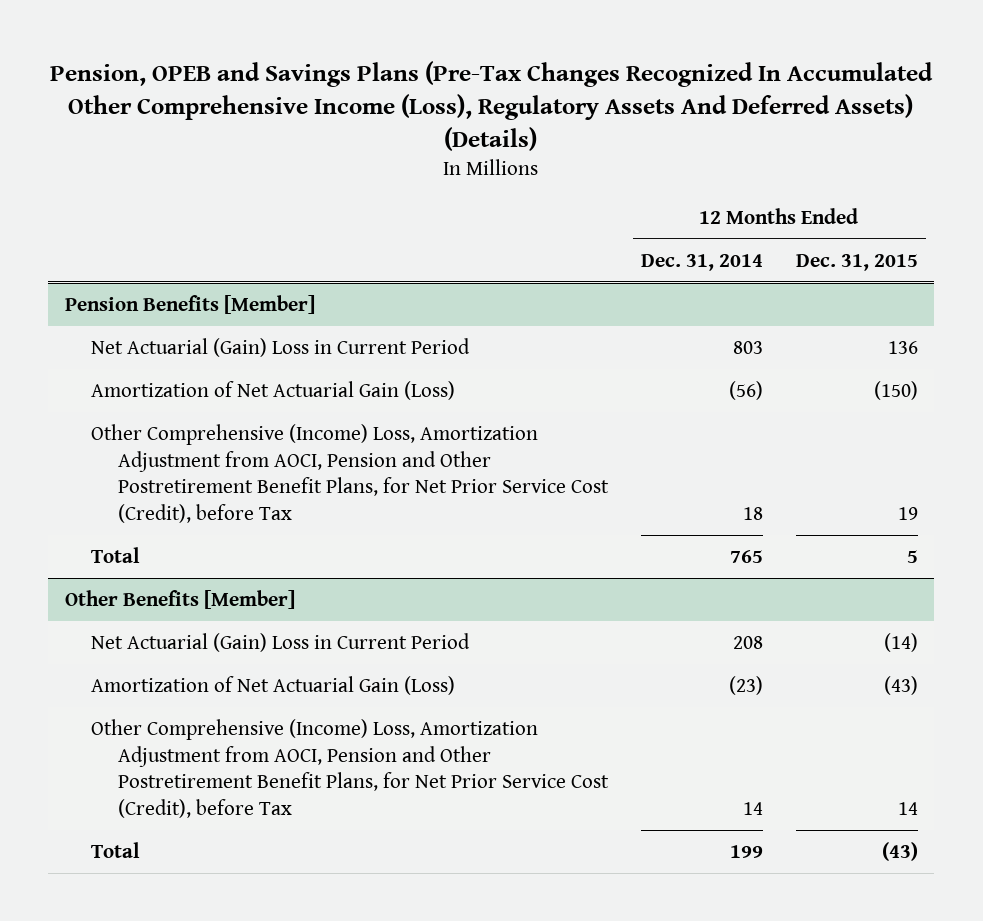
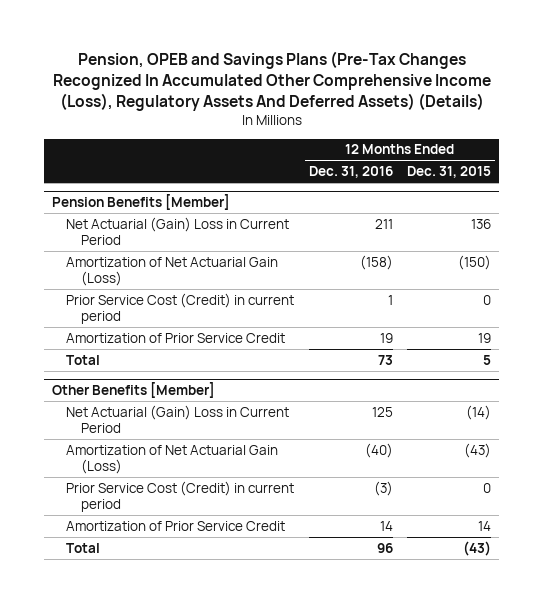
- | 12 Months Ended Dec. 31, 2014 | 12 Months Ended Dec. 31, 2015
+ | 12 Months Ended Dec. 31, 2016 | 12 Months Ended Dec. 31, 2015
@ Pension Benefits [Member]
- Other Comprehensive (Income) Loss, Amortization Adjustment from AOCI, Pension and Other Postretirement Benefit Plans, for Net Prior Service Cost (Credit), before Tax | 18 | 19
+ Prior Service Cost (Credit) in current period | 1 | 0
+ Amortization of Prior Service Credit | 19 | 19
@ Other Benefits [Member]
- Other Comprehensive (Income) Loss, Amortization Adjustment from AOCI, Pension and Other Postretirement Benefit Plans, for Net Prior Service Cost (Credit), before Tax | 14 | 14
+ Prior Service Cost (Credit) in current period | (3) | 0
+ Amortization of Prior Service Credit | 14 | 14

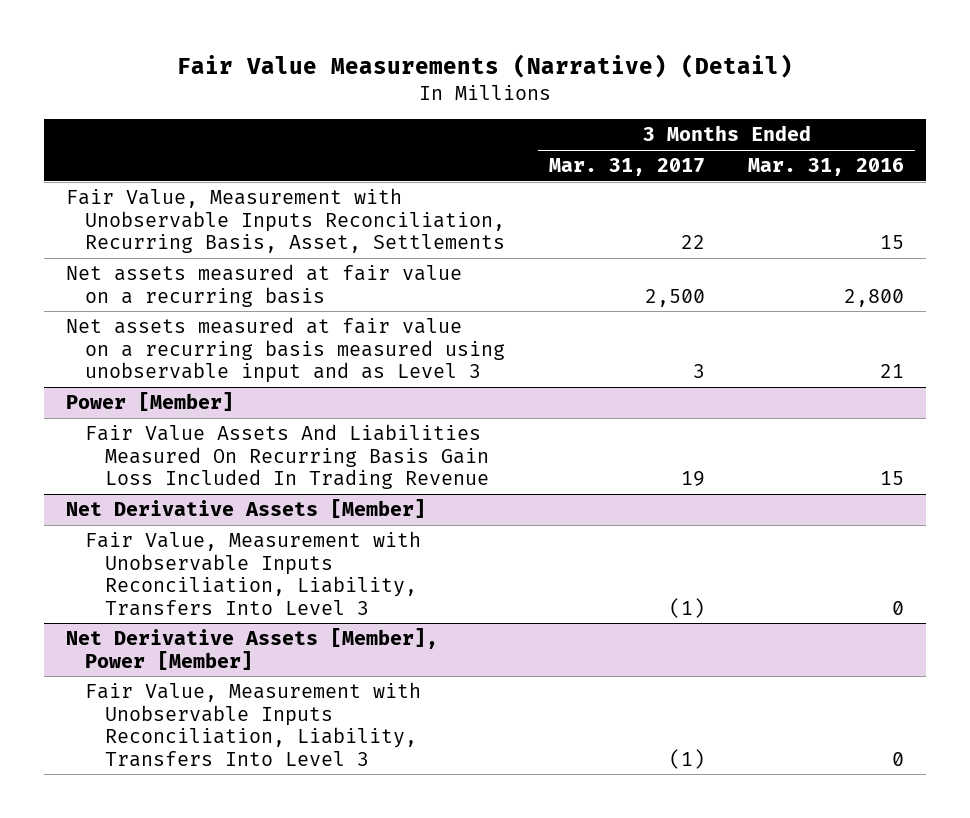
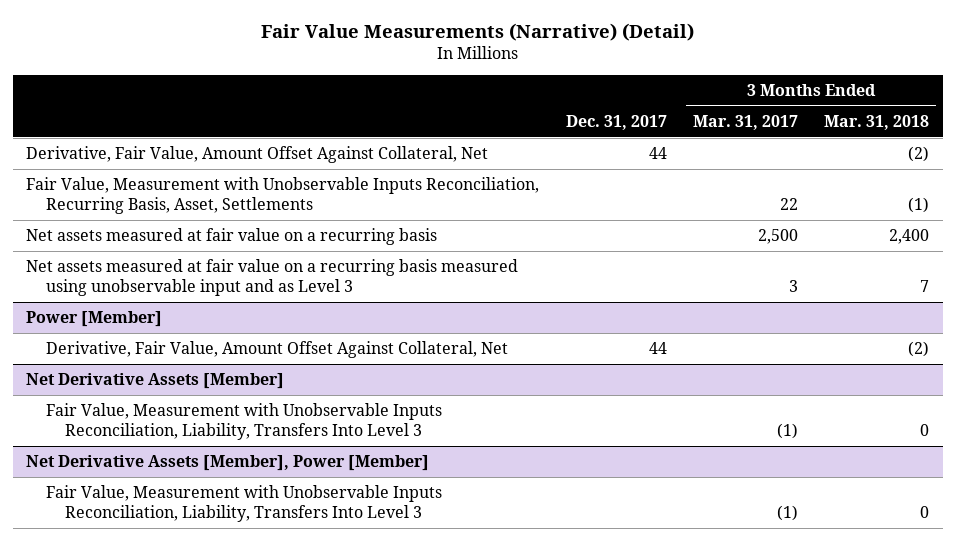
- | 3 Months Ended Mar. 31, 2017 | 3 Months Ended Mar. 31, 2016
+ | Dec. 31, 2017 | 3 Months Ended Mar. 31, 2017 | 3 Months Ended Mar. 31, 2018
+ Derivative, Fair Value, Amount Offset Against Collateral, Net | 44 | | (2)
@ Power [Member]
- Fair Value Assets And Liabilities Measured On Recurring Basis Gain Loss Included In Trading Revenue | 19 | 15
+ Derivative, Fair Value, Amount Offset Against Collateral, Net | 44 | | (2)

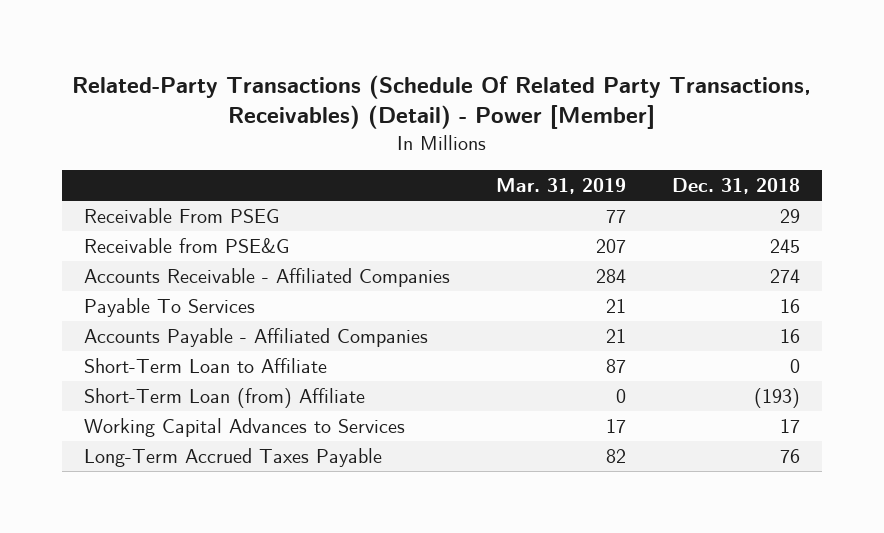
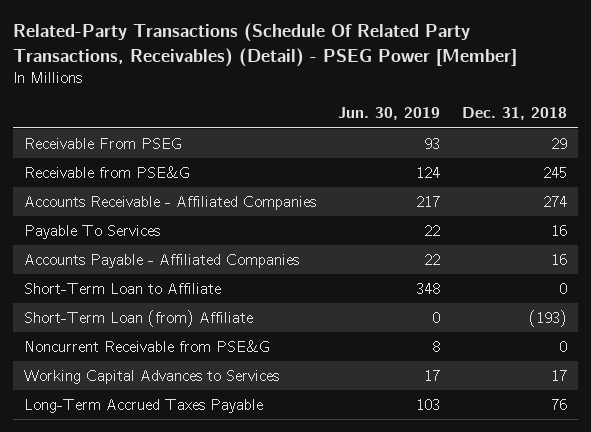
- Related-Party Transactions (Schedule Of Related Party Transactions, Receivables) (Detail) - Power [Member]
+ Related-Party Transactions (Schedule Of Related Party Transactions, Receivables) (Detail) - PSEG Power [Member]
- | Mar. 31, 2019 | Dec. 31, 2018
+ | Jun. 30, 2019 | Dec. 31, 2018
+ Noncurrent Receivable from PSE&G | 8 | 0

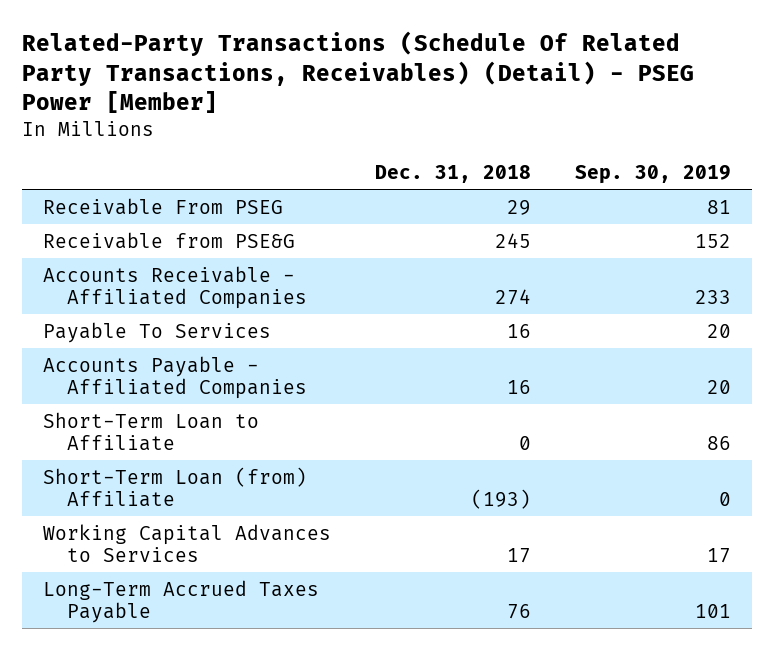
- | Jun. 30, 2019 | Dec. 31, 2018
+ | Dec. 31, 2018 | Sep. 30, 2019
- Noncurrent Receivable from PSE&G | 8 | 0

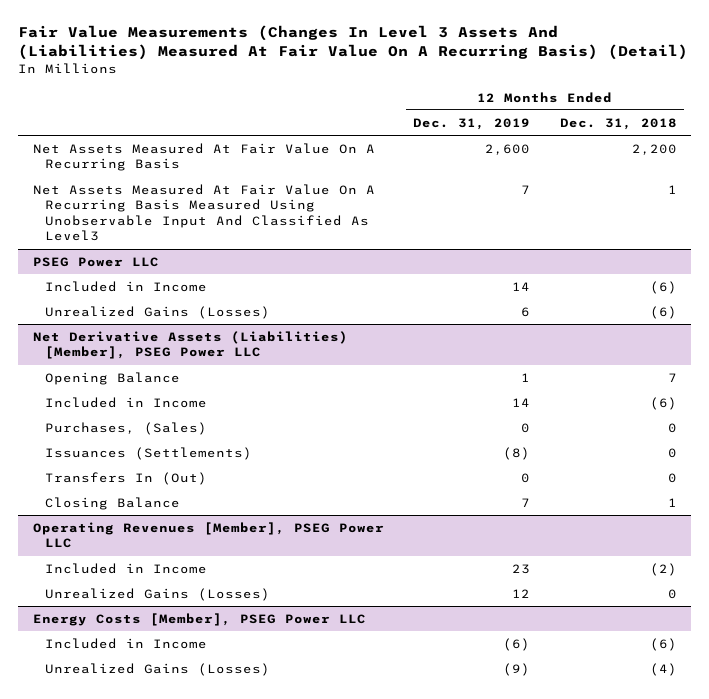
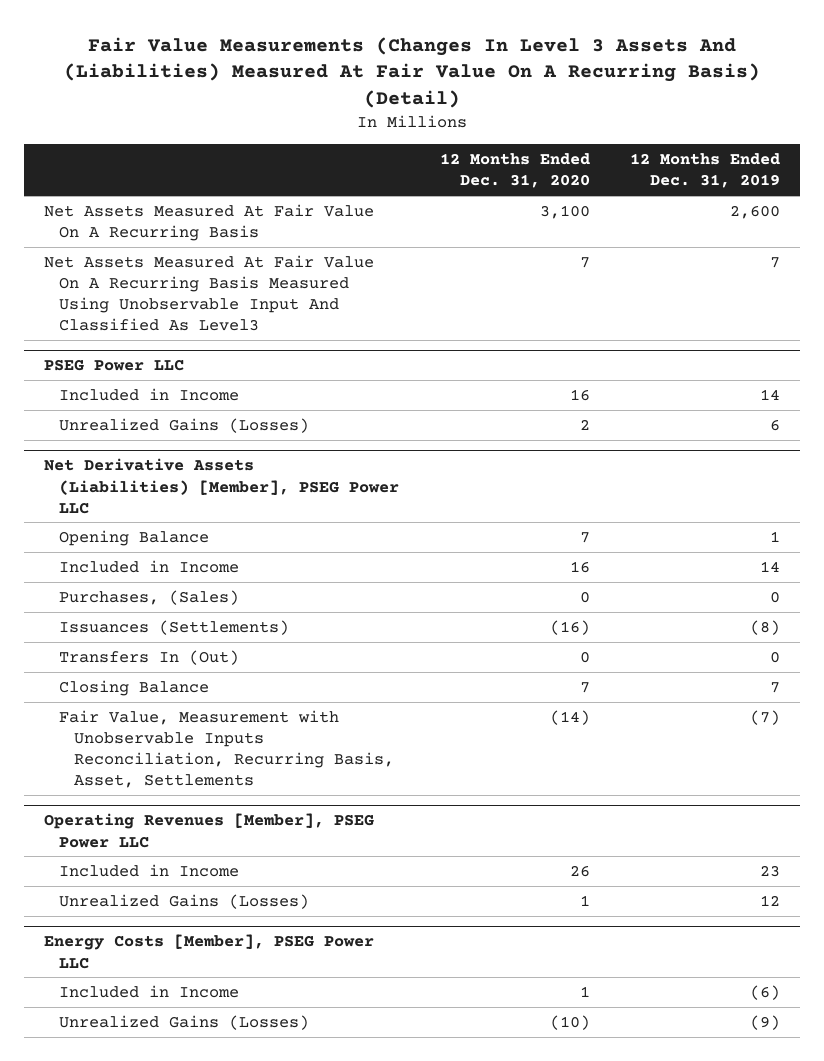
- | 12 Months Ended Dec. 31, 2019 | 12 Months Ended Dec. 31, 2018
+ | 12 Months Ended Dec. 31, 2020 | 12 Months Ended Dec. 31, 2019
@ Net Derivative Assets (Liabilities) [Member], PSEG Power LLC
+ Fair Value, Measurement with Unobservable Inputs Reconciliation, Recurring Basis, Asset, Settlements | (14) | (7)

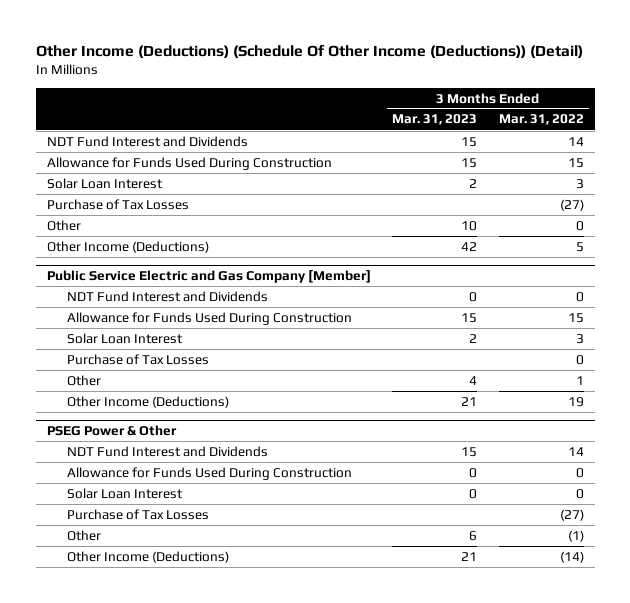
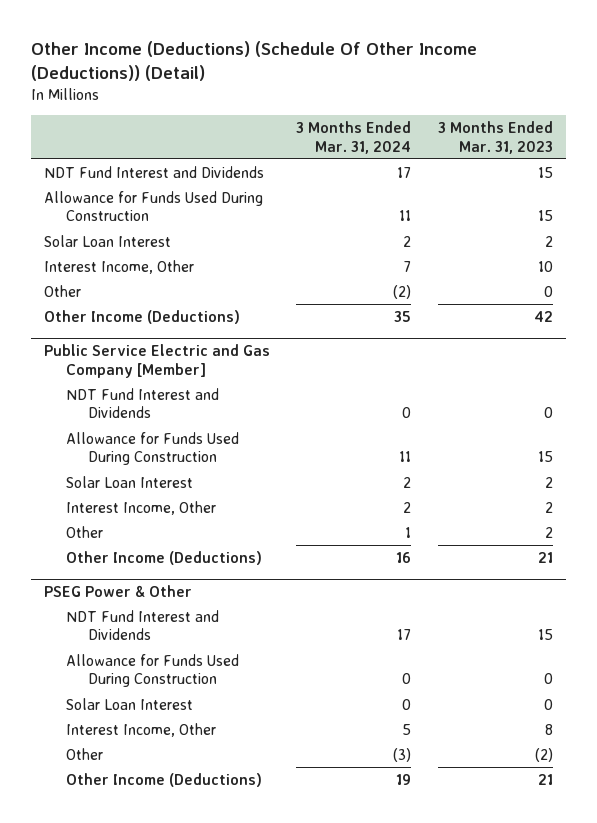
- | 3 Months Ended Mar. 31, 2023 | 3 Months Ended Mar. 31, 2022
+ | 3 Months Ended Mar. 31, 2024 | 3 Months Ended Mar. 31, 2023
- Purchase of Tax Losses | | (27)
- Other | 10 | 0
+ Interest Income, Other | 7 | 10
+ Other | (2) | 0
@ Public Service Electric and Gas Company [Member]
- Purchase of Tax Losses | | 0
- Other | 4 | 1
+ Interest Income, Other | 2 | 2
+ Other | 1 | 2
@ PSEG Power & Other
- Purchase of Tax Losses | | (27)
- Other | 6 | (1)
+ Interest Income, Other | 5 | 8
+ Other | (3) | (2)

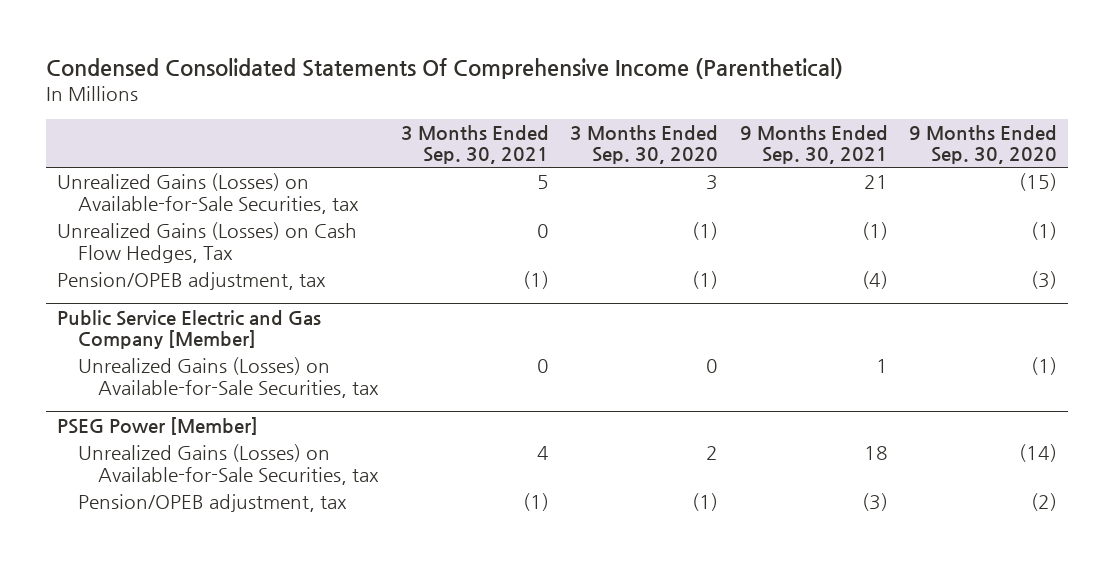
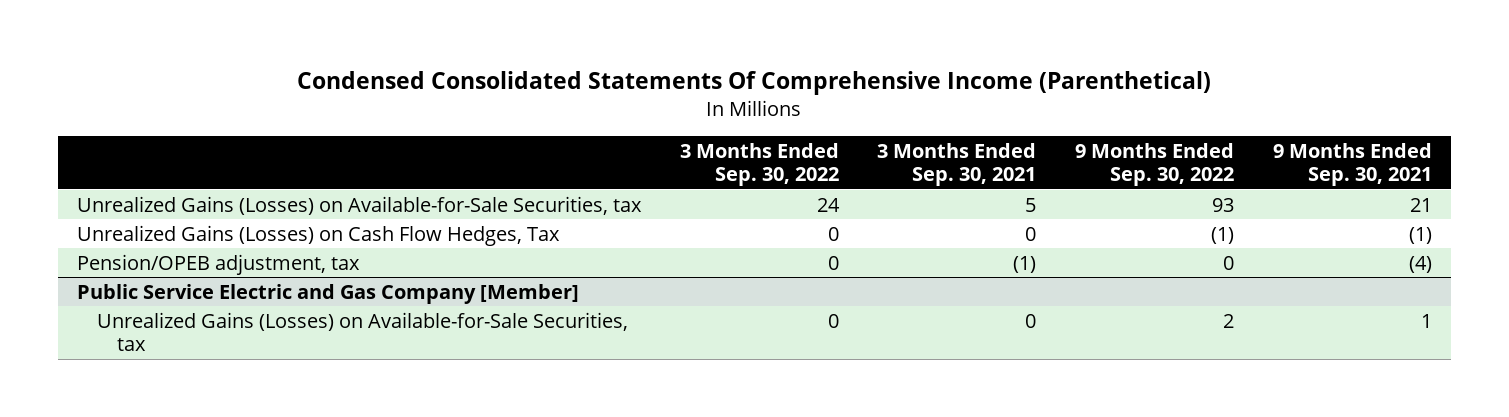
- | 3 Months Ended Sep. 30, 2021 | 3 Months Ended Sep. 30, 2020 | 9 Months Ended Sep. 30, 2021 | 9 Months Ended Sep. 30, 2020
+ | 3 Months Ended Sep. 30, 2022 | 3 Months Ended Sep. 30, 2021 | 9 Months Ended Sep. 30, 2022 | 9 Months Ended Sep. 30, 2021
- PSEG Power [Member]
- Unrealized Gains (Losses) on Available-for-Sale Securities, tax | 4 | 2 | 18 | (14)
- Pension/OPEB adjustment, tax | (1) | (1) | (3) | (2)

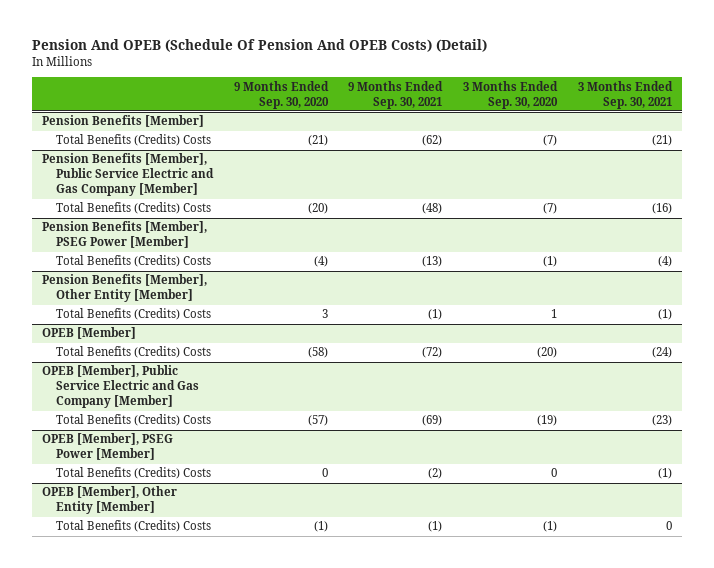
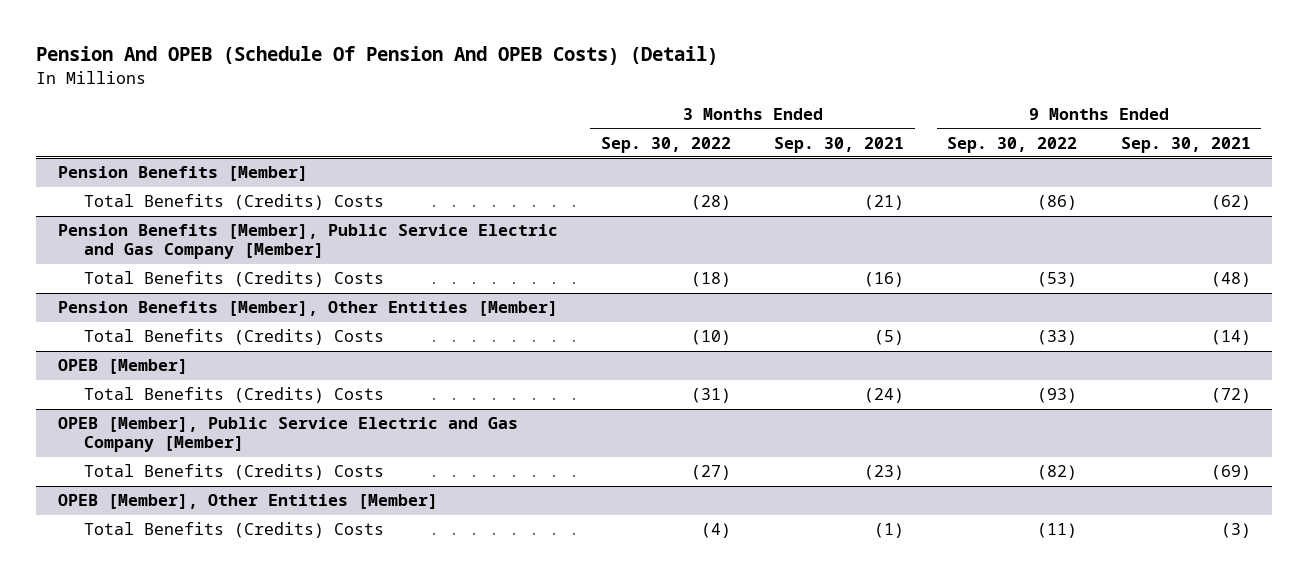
- | 9 Months Ended Sep. 30, 2020 | 9 Months Ended Sep. 30, 2021 | 3 Months Ended Sep. 30, 2020 | 3 Months Ended Sep. 30, 2021
+ | 3 Months Ended Sep. 30, 2022 | 3 Months Ended Sep. 30, 2021 | 9 Months Ended Sep. 30, 2022 | 9 Months Ended Sep. 30, 2021
- Pension Benefits [Member], PSEG Power [Member]
- Total Benefits (Credits) Costs | (4) | (13) | (1) | (4)
- Pension Benefits [Member], Other Entity [Member]
- Total Benefits (Credits) Costs | 3 | (1) | 1 | (1)
+ Pension Benefits [Member], Other Entities [Member]
+ Total Benefits (Credits) Costs | (10) | (5) | (33) | (14)
- OPEB [Member], PSEG Power [Member]
- Total Benefits (Credits) Costs | 0 | (2) | 0 | (1)
- OPEB [Member], Other Entity [Member]
- Total Benefits (Credits) Costs | (1) | (1) | (1) | 0
+ OPEB [Member], Other Entities [Member]
+ Total Benefits (Credits) Costs | (4) | (1) | (11) | (3)

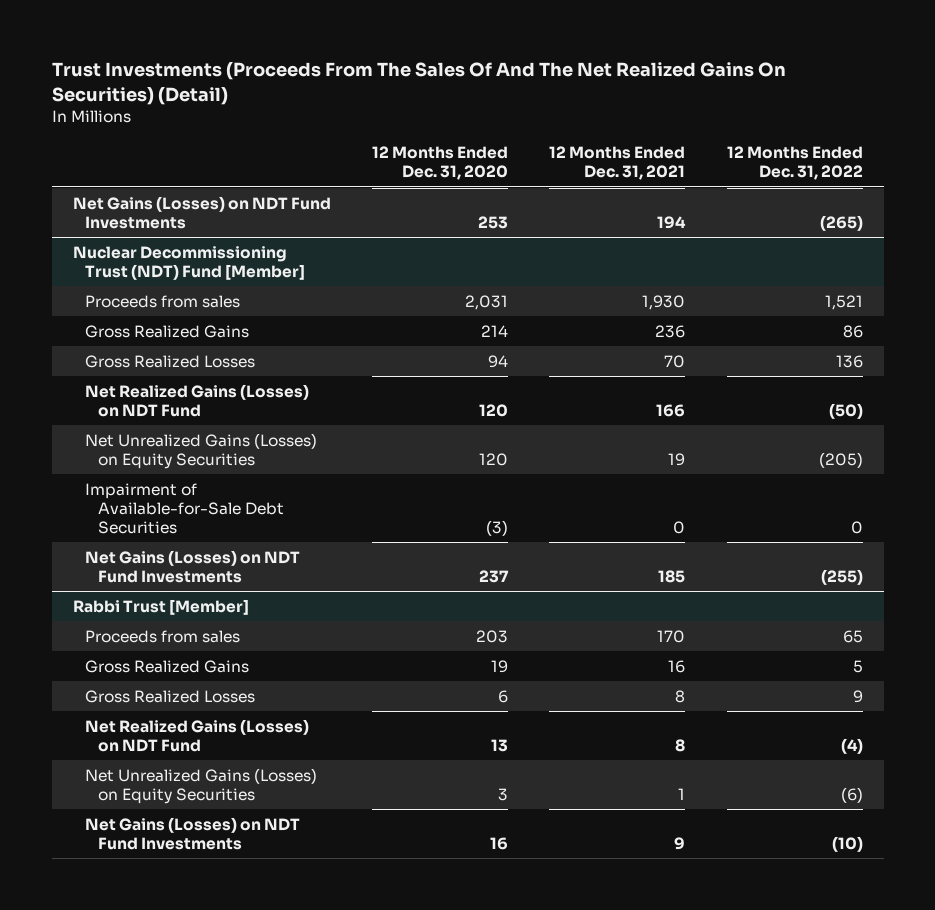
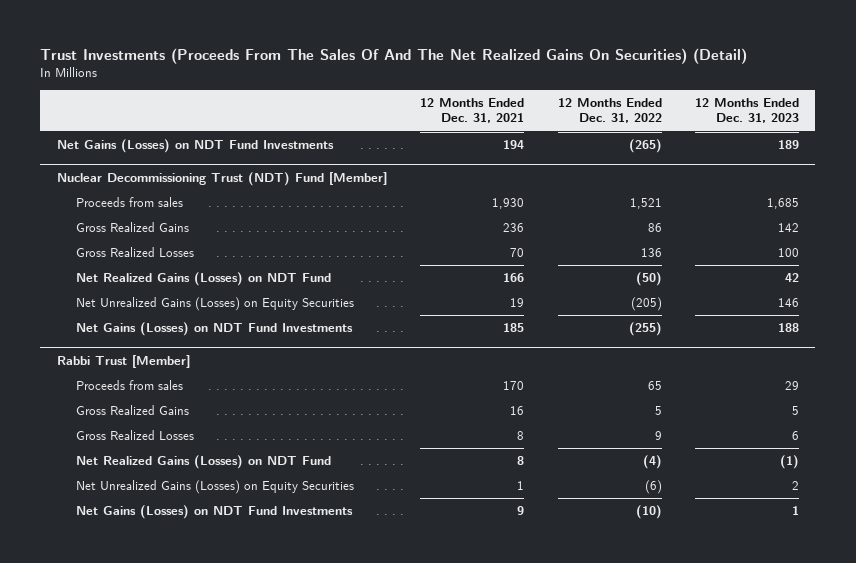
- | 12 Months Ended Dec. 31, 2020 | 12 Months Ended Dec. 31, 2021 | 12 Months Ended Dec. 31, 2022
+ | 12 Months Ended Dec. 31, 2021 | 12 Months Ended Dec. 31, 2022 | 12 Months Ended Dec. 31, 2023
@ Nuclear Decommissioning Trust (NDT) Fund [Member]
- Impairment of Available-for-Sale Debt Securities | (3) | 0 | 0

